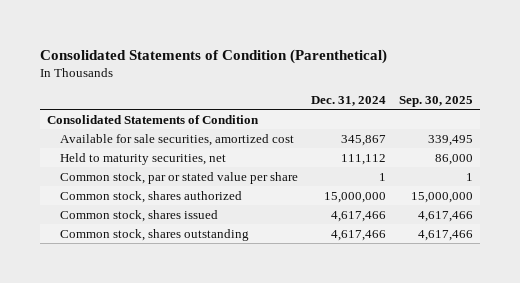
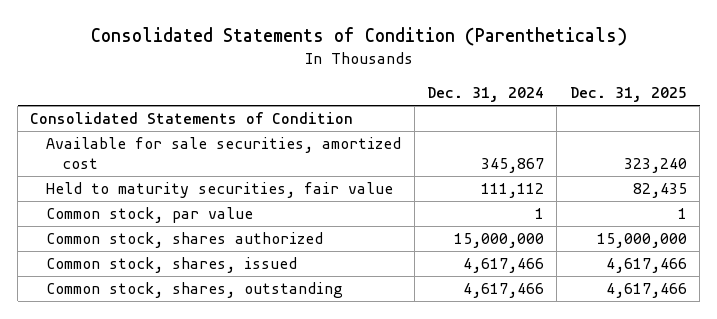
- Consolidated Statements of Condition (Parenthetical)
+ Consolidated Statements of Condition (Parentheticals)
- | Dec. 31, 2024 | Sep. 30, 2025
+ | Dec. 31, 2024 | Dec. 31, 2025
- Held to maturity securities, net | 111,112 | 86,000
- Common stock, par or stated value per share | 1 | 1
+ Held to maturity securities, fair value | 111,112 | 82,435
+ Common stock, par value | 1 | 1
- Common stock, shares issued | 4,617,466 | 4,617,466
- Common stock, shares outstanding | 4,617,466 | 4,617,466
+ Common stock, shares, issued | 4,617,466 | 4,617,466
+ Common stock, shares, outstanding | 4,617,466 | 4,617,466

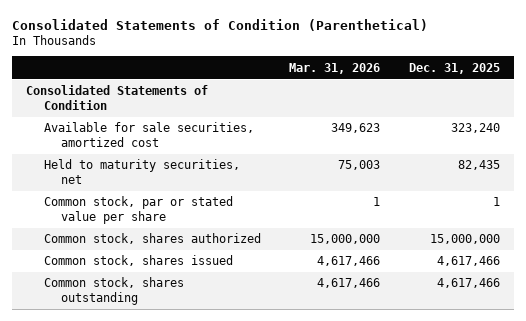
- Consolidated Statements of Condition (Parentheticals)
+ Consolidated Statements of Condition (Parenthetical)
- | Dec. 31, 2024 | Dec. 31, 2025
+ | Mar. 31, 2026 | Dec. 31, 2025
- Held to maturity securities, fair value | 111,112 | 82,435
- Common stock, par value | 1 | 1
+ Held to maturity securities, net | 75,003 | 82,435
+ Common stock, par or stated value per share | 1 | 1
- Common stock, shares, issued | 4,617,466 | 4,617,466
- Common stock, shares, outstanding | 4,617,466 | 4,617,466
+ Common stock, shares issued | 4,617,466 | 4,617,466
+ Common stock, shares outstanding | 4,617,466 | 4,617,466

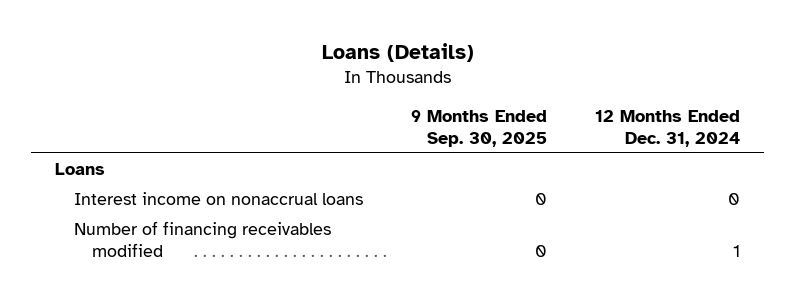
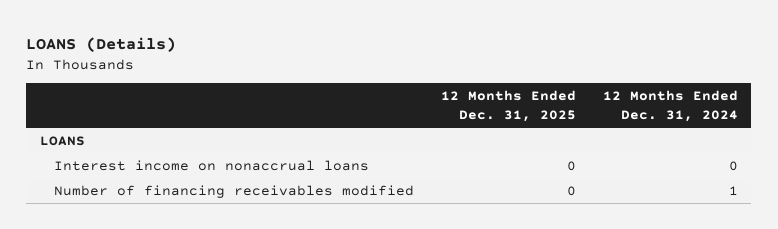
- Loans (Details)
+ LOANS (Details)
- | 9 Months Ended Sep. 30, 2025 | 12 Months Ended Dec. 31, 2024
+ | 12 Months Ended Dec. 31, 2025 | 12 Months Ended Dec. 31, 2024
- Loans
+ LOANS

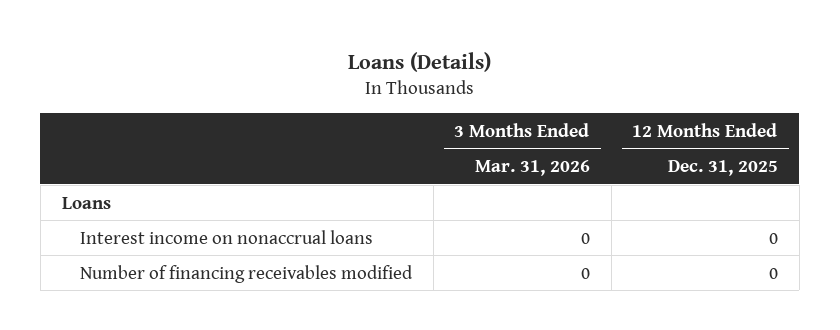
- LOANS (Details)
+ Loans (Details)
- | 12 Months Ended Dec. 31, 2025 | 12 Months Ended Dec. 31, 2024
+ | 3 Months Ended Mar. 31, 2026 | 12 Months Ended Dec. 31, 2025
- LOANS
+ Loans

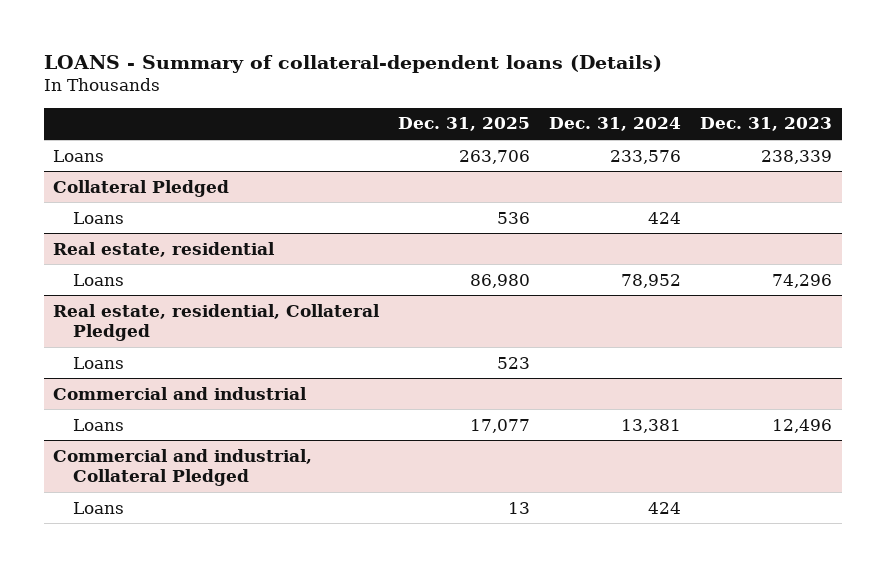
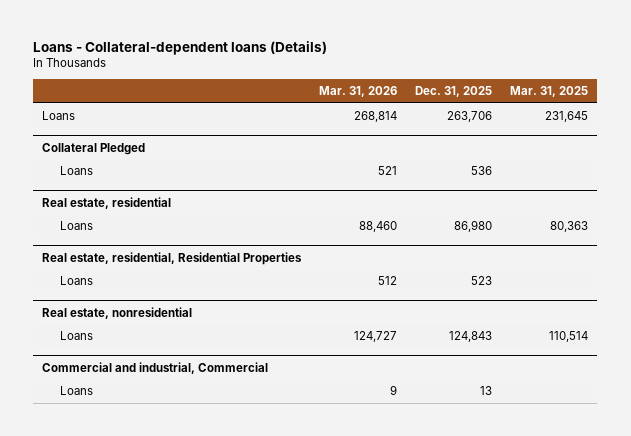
- LOANS - Summary of collateral-dependent loans (Details)
+ Loans - Collateral-dependent loans (Details)
- | Dec. 31, 2025 | Dec. 31, 2024 | Dec. 31, 2023
+ | Mar. 31, 2026 | Dec. 31, 2025 | Mar. 31, 2025
- Real estate, residential, Collateral Pledged
+ Real estate, residential, Residential Properties
- Commercial and industrial
- Loans | 17,077 | 13,381 | 12,496
- Commercial and industrial, Collateral Pledged
+ Real estate, nonresidential
+ Loans | 124,727 | 124,843 | 110,514
+ Commercial and industrial, Commercial

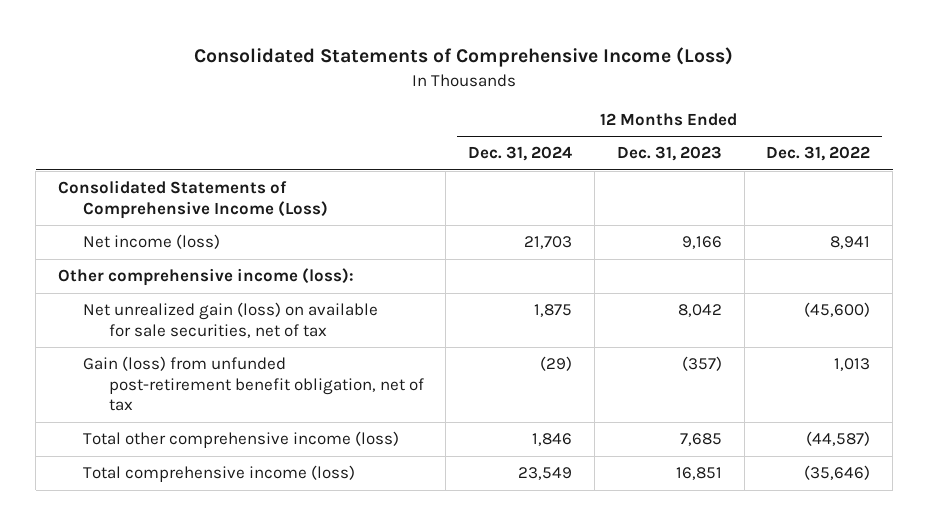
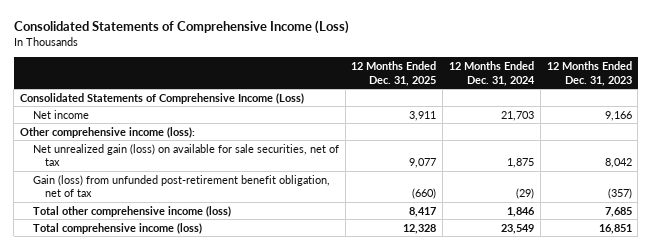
- | 12 Months Ended Dec. 31, 2024 | 12 Months Ended Dec. 31, 2023 | 12 Months Ended Dec. 31, 2022
+ | 12 Months Ended Dec. 31, 2025 | 12 Months Ended Dec. 31, 2024 | 12 Months Ended Dec. 31, 2023
- Net income (loss) | 21,703 | 9,166 | 8,941
+ Net income | 3,911 | 21,703 | 9,166

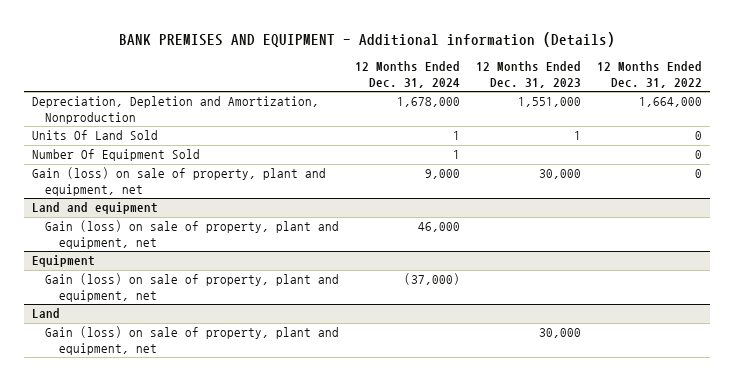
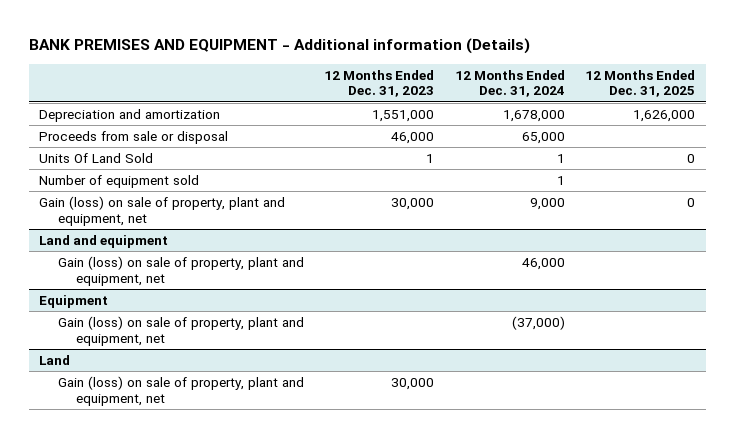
- | 12 Months Ended Dec. 31, 2024 | 12 Months Ended Dec. 31, 2023 | 12 Months Ended Dec. 31, 2022
+ | 12 Months Ended Dec. 31, 2023 | 12 Months Ended Dec. 31, 2024 | 12 Months Ended Dec. 31, 2025
- Depreciation, Depletion and Amortization, Nonproduction | 1,678,000 | 1,551,000 | 1,664,000
+ Depreciation and amortization | 1,551,000 | 1,678,000 | 1,626,000
+ Proceeds from sale or disposal | 46,000 | 65,000 |
- Number Of Equipment Sold | 1 | | 0
+ Number of equipment sold | | 1 |

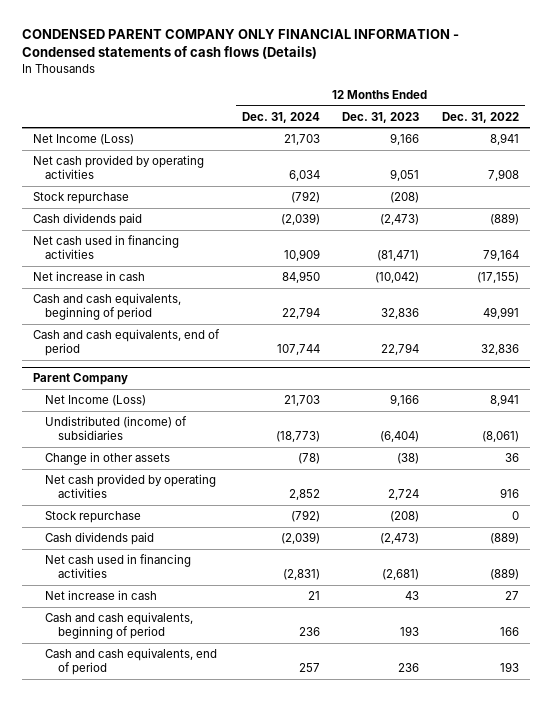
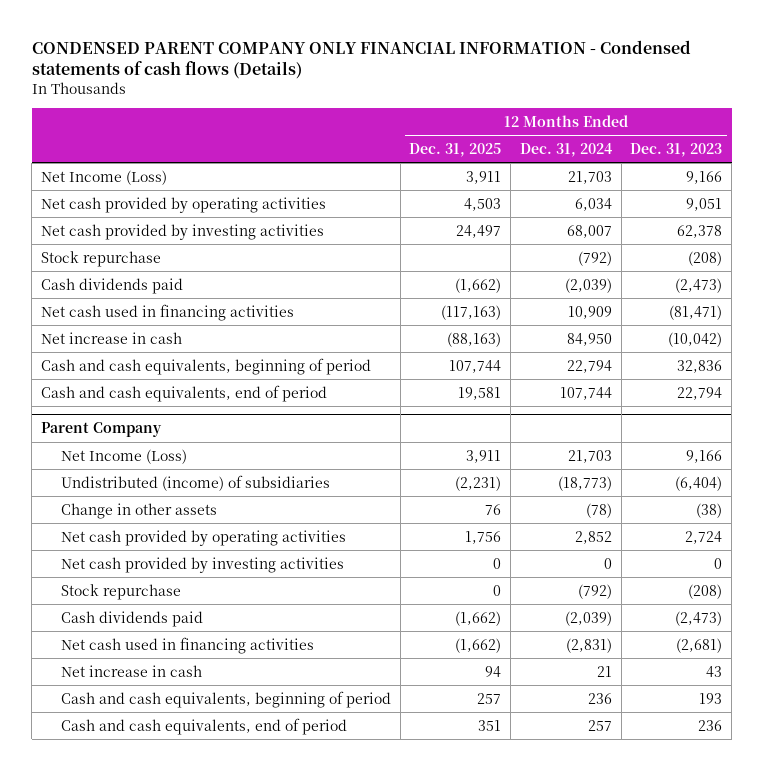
- | 12 Months Ended Dec. 31, 2024 | 12 Months Ended Dec. 31, 2023 | 12 Months Ended Dec. 31, 2022
+ | 12 Months Ended Dec. 31, 2025 | 12 Months Ended Dec. 31, 2024 | 12 Months Ended Dec. 31, 2023
+ Net cash provided by investing activities | 24,497 | 68,007 | 62,378
@ Parent Company
+ Net cash provided by investing activities | 0 | 0 | 0

